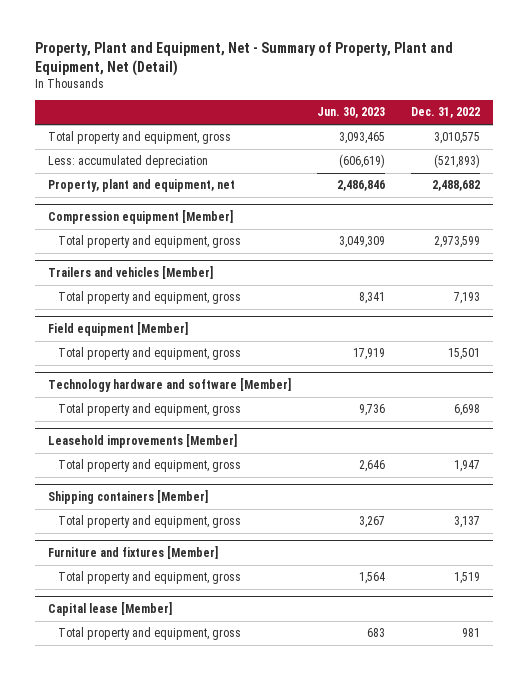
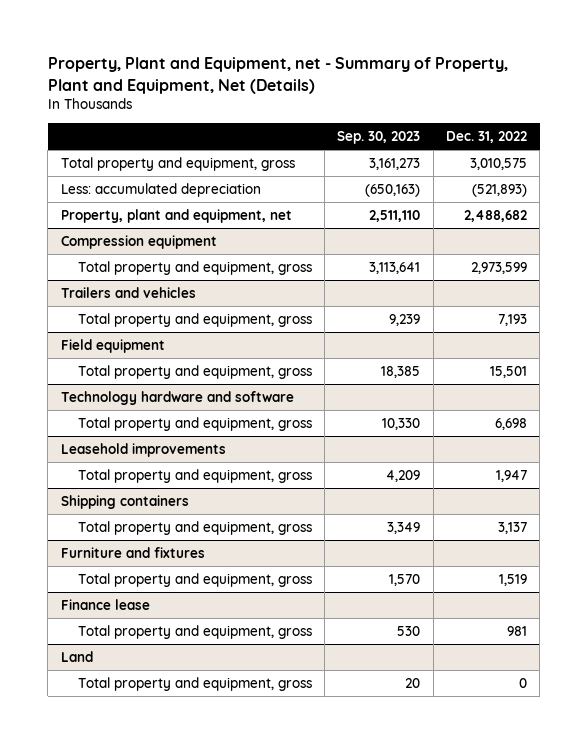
- Property, Plant and Equipment, Net - Summary of Property, Plant and Equipment, Net (Detail)
+ Property, Plant and Equipment, net - Summary of Property, Plant and Equipment, Net (Details)
- | Jun. 30, 2023 | Dec. 31, 2022
+ | Sep. 30, 2023 | Dec. 31, 2022
- Compression equipment [Member]
+ Compression equipment
- Trailers and vehicles [Member]
+ Trailers and vehicles
- Field equipment [Member]
+ Field equipment
- Technology hardware and software [Member]
+ Technology hardware and software
- Leasehold improvements [Member]
+ Leasehold improvements
- Shipping containers [Member]
+ Shipping containers
- Furniture and fixtures [Member]
+ Furniture and fixtures
- Capital lease [Member]
+ Finance lease
+ Land
+ Total property and equipment, gross | 20 | 0

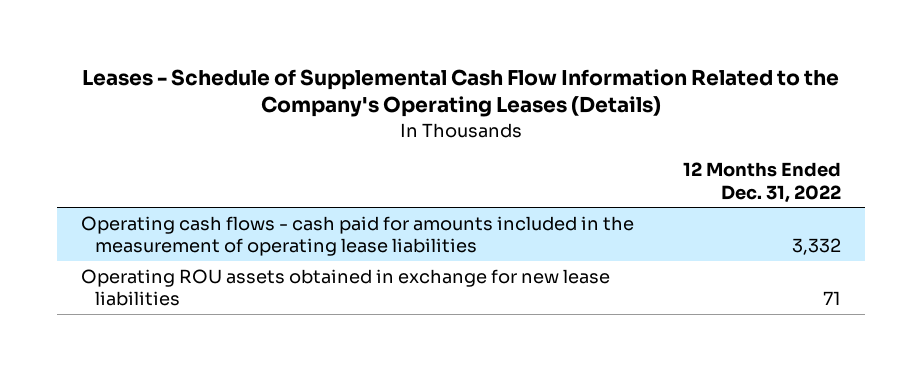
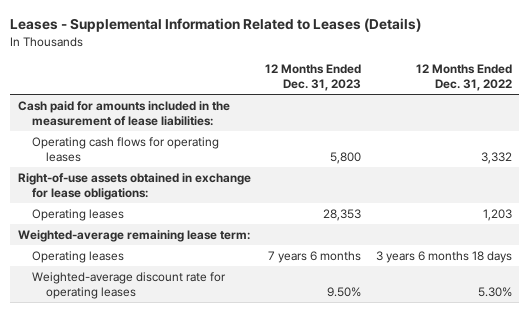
- Leases - Schedule of Supplemental Cash Flow Information Related to the Company's Operating Leases (Details)
+ Leases - Supplemental Information Related to Leases (Details)
- | 12 Months Ended Dec. 31, 2022
+ | 12 Months Ended Dec. 31, 2023 | 12 Months Ended Dec. 31, 2022
- Operating cash flows - cash paid for amounts included in the measurement of operating lease liabilities | 3,332
- Operating ROU assets obtained in exchange for new lease liabilities | 71
+ Cash paid for amounts included in the measurement of lease liabilities:
+ Operating cash flows for operating leases | 5,800 | 3,332
+ Right-of-use assets obtained in exchange for lease obligations:
+ Operating leases | 28,353 | 1,203
+ Weighted-average remaining lease term:
+ Operating leases | 7 years 6 months | 3 years 6 months 18 days
+ Weighted-average discount rate for operating leases | 9.50% | 5.30%

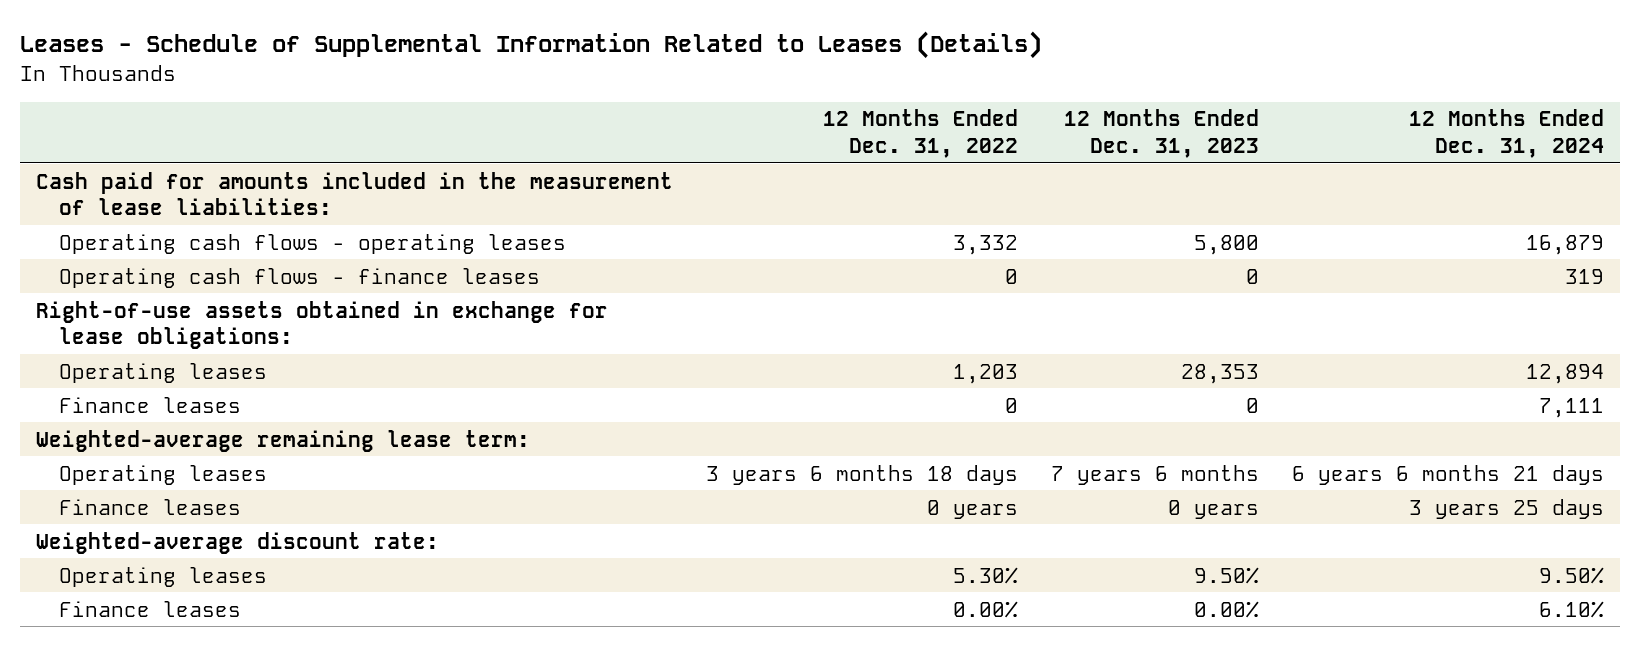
- Leases - Supplemental Information Related to Leases (Details)
+ Leases - Schedule of Supplemental Information Related to Leases (Details)
- | 12 Months Ended Dec. 31, 2023 | 12 Months Ended Dec. 31, 2022
+ | 12 Months Ended Dec. 31, 2022 | 12 Months Ended Dec. 31, 2023 | 12 Months Ended Dec. 31, 2024
- Operating cash flows for operating leases | 5,800 | 3,332
+ Operating cash flows - operating leases | 3,332 | 5,800 | 16,879
+ Operating cash flows - finance leases | 0 | 0 | 319
+ Finance leases | 0 | 0 | 7,111
- Weighted-average discount rate for operating leases | 9.50% | 5.30%
+ Finance leases | 0 years | 0 years | 3 years 25 days
+ Weighted-average discount rate:
+ Operating leases | 5.30% | 9.50% | 9.50%
+ Finance leases | 0.00% | 0.00% | 6.10%

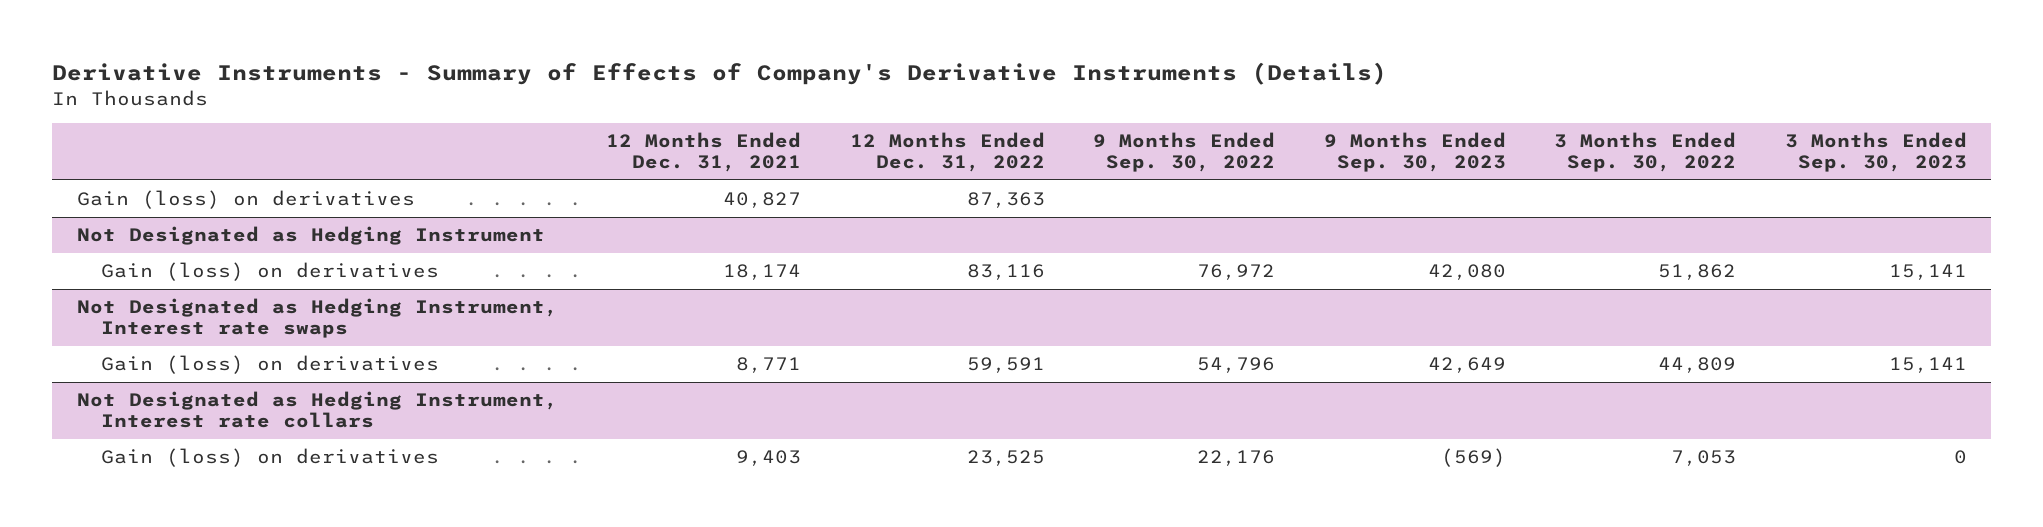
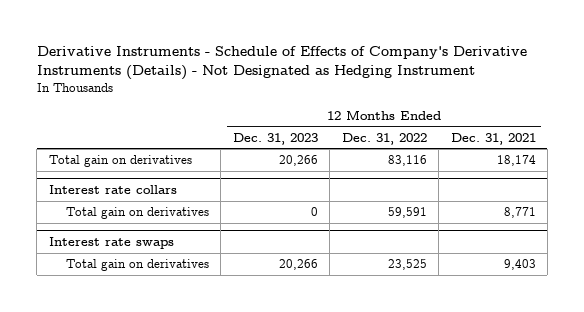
- Derivative Instruments - Summary of Effects of Company's Derivative Instruments (Details)
+ Derivative Instruments - Schedule of Effects of Company's Derivative Instruments (Details) - Not Designated as Hedging Instrument
- | 12 Months Ended Dec. 31, 2021 | 12 Months Ended Dec. 31, 2022 | 9 Months Ended Sep. 30, 2022 | 9 Months Ended Sep. 30, 2023 | 3 Months Ended Sep. 30, 2022 | 3 Months Ended Sep. 30, 2023
+ | 12 Months Ended Dec. 31, 2023 | 12 Months Ended Dec. 31, 2022 | 12 Months Ended Dec. 31, 2021
- Gain (loss) on derivatives | 40,827 | 87,363 | | | |
- Not Designated as Hedging Instrument
- Gain (loss) on derivatives | 18,174 | 83,116 | 76,972 | 42,080 | 51,862 | 15,141
- Not Designated as Hedging Instrument, Interest rate swaps
- Gain (loss) on derivatives | 8,771 | 59,591 | 54,796 | 42,649 | 44,809 | 15,141
- Not Designated as Hedging Instrument, Interest rate collars
- Gain (loss) on derivatives | 9,403 | 23,525 | 22,176 | (569) | 7,053 | 0
+ Total gain on derivatives | 20,266 | 83,116 | 18,174
+ Interest rate collars
+ Total gain on derivatives | 0 | 59,591 | 8,771
+ Interest rate swaps
+ Total gain on derivatives | 20,266 | 23,525 | 9,403

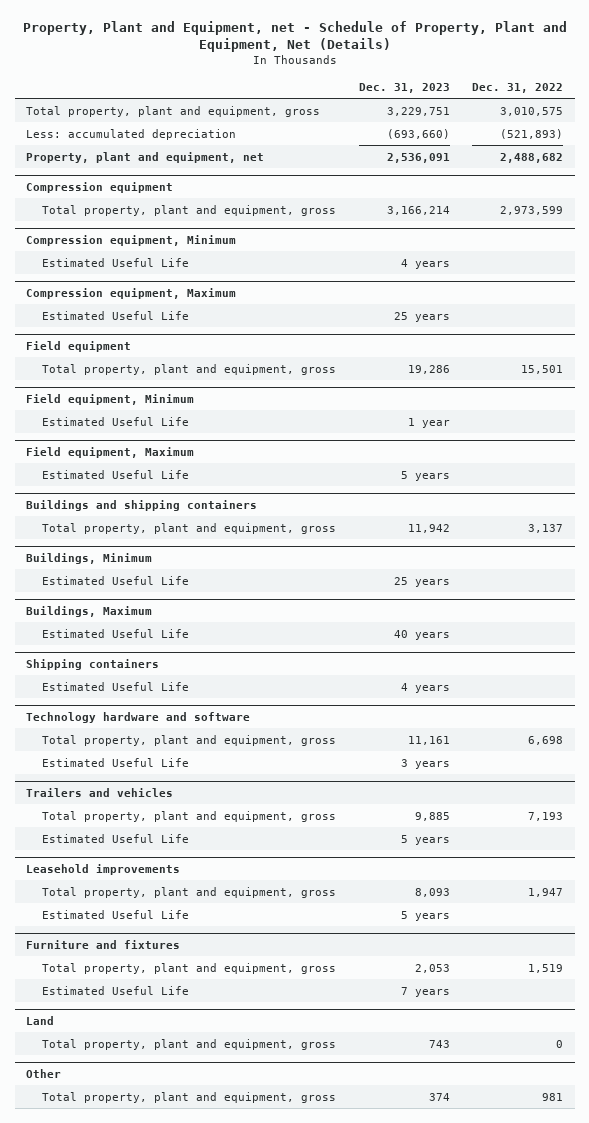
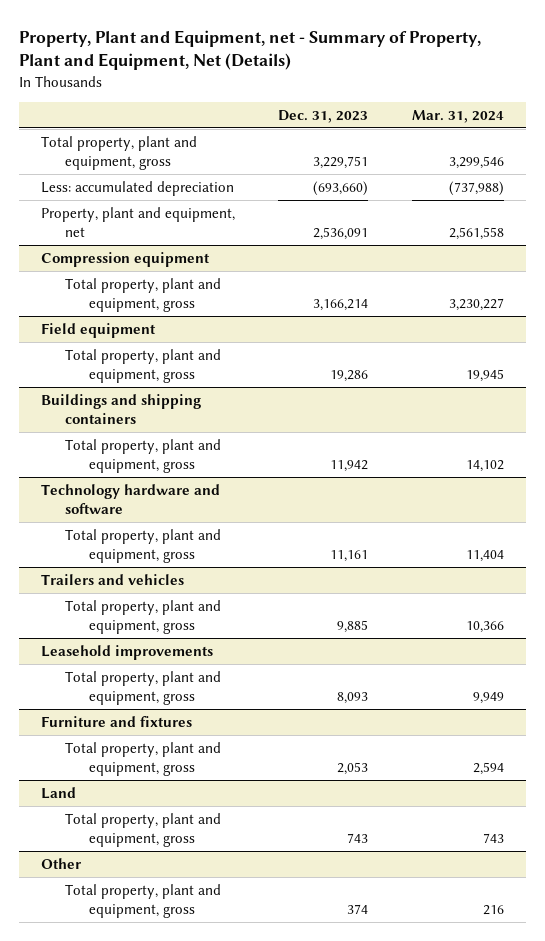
- Property, Plant and Equipment, net - Schedule of Property, Plant and Equipment, Net (Details)
+ Property, Plant and Equipment, net - Summary of Property, Plant and Equipment, Net (Details)
- | Dec. 31, 2023 | Dec. 31, 2022
+ | Dec. 31, 2023 | Mar. 31, 2024
- Compression equipment, Minimum
- Estimated Useful Life | 4 years |
- Compression equipment, Maximum
- Estimated Useful Life | 25 years |
- Field equipment, Minimum
- Estimated Useful Life | 1 year |
- Field equipment, Maximum
- Estimated Useful Life | 5 years |
- Buildings, Minimum
- Estimated Useful Life | 25 years |
- Buildings, Maximum
- Estimated Useful Life | 40 years |
- Shipping containers
- Estimated Useful Life | 4 years |
@ Technology hardware and software
- Estimated Useful Life | 3 years |
@ Trailers and vehicles
- Estimated Useful Life | 5 years |
@ Leasehold improvements
- Estimated Useful Life | 5 years |
@ Furniture and fixtures
- Estimated Useful Life | 7 years |

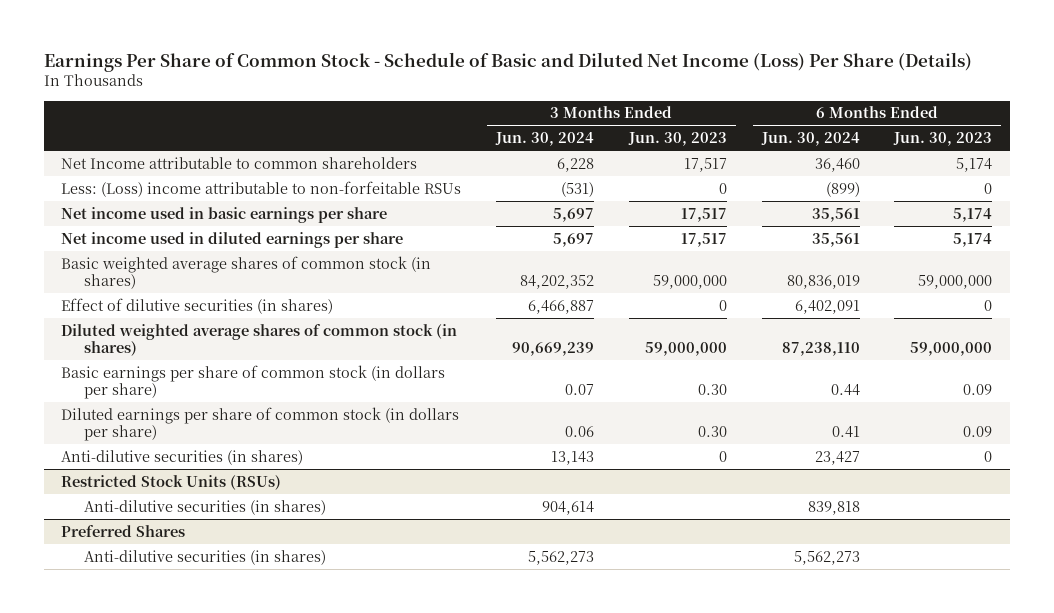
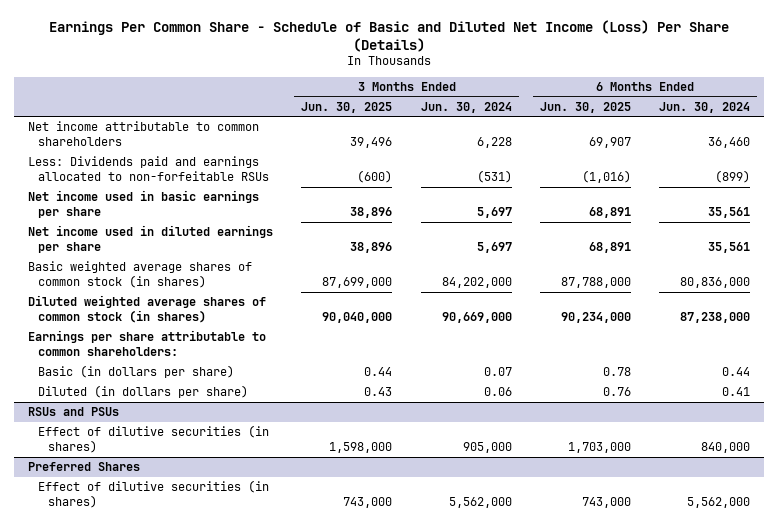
- Earnings Per Share of Common Stock - Schedule of Basic and Diluted Net Income (Loss) Per Share (Details)
+ Earnings Per Common Share - Schedule of Basic and Diluted Net Income (Loss) Per Share (Details)
- | 3 Months Ended Jun. 30, 2024 | 3 Months Ended Jun. 30, 2023 | 6 Months Ended Jun. 30, 2024 | 6 Months Ended Jun. 30, 2023
+ | 3 Months Ended Jun. 30, 2025 | 3 Months Ended Jun. 30, 2024 | 6 Months Ended Jun. 30, 2025 | 6 Months Ended Jun. 30, 2024
- Net Income attributable to common shareholders | 6,228 | 17,517 | 36,460 | 5,174
- Less: (Loss) income attributable to non-forfeitable RSUs | (531) | 0 | (899) | 0
+ Net income attributable to common shareholders | 39,496 | 6,228 | 69,907 | 36,460
+ Less: Dividends paid and earnings allocated to non-forfeitable RSUs | (600) | (531) | (1,016) | (899)
- Basic weighted average shares of common stock (in shares) | 84,202,352 | 59,000,000 | 80,836,019 | 59,000,000
- Effect of dilutive securities (in shares) | 6,466,887 | 0 | 6,402,091 | 0
- Diluted weighted average shares of common stock (in shares) | 90,669,239 | 59,000,000 | 87,238,110 | 59,000,000
- Basic earnings per share of common stock (in dollars per share) | 0.07 | 0.30 | 0.44 | 0.09
- Diluted earnings per share of common stock (in dollars per share) | 0.06 | 0.30 | 0.41 | 0.09
- Anti-dilutive securities (in shares) | 13,143 | 0 | 23,427 | 0
- Restricted Stock Units (RSUs)
- Anti-dilutive securities (in shares) | 904,614 | | 839,818 |
+ Basic weighted average shares of common stock (in shares) | 87,699,000 | 84,202,000 | 87,788,000 | 80,836,000
+ Diluted weighted average shares of common stock (in shares) | 90,040,000 | 90,669,000 | 90,234,000 | 87,238,000
+ Earnings per share attributable to common shareholders:
+ Basic (in dollars per share) | 0.44 | 0.07 | 0.78 | 0.44
+ Diluted (in dollars per share) | 0.43 | 0.06 | 0.76 | 0.41
+ RSUs and PSUs
+ Effect of dilutive securities (in shares) | 1,598,000 | 905,000 | 1,703,000 | 840,000
@ Preferred Shares
- Anti-dilutive securities (in shares) | 5,562,273 | | 5,562,273 |
+ Effect of dilutive securities (in shares) | 743,000 | 5,562,000 | 743,000 | 5,562,000

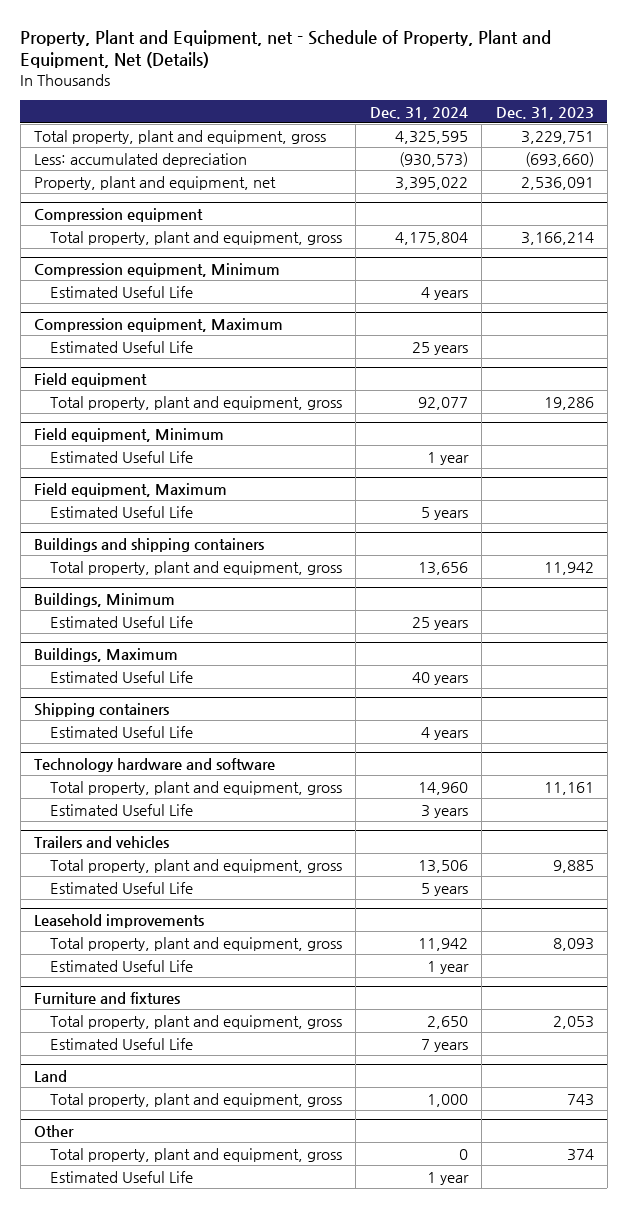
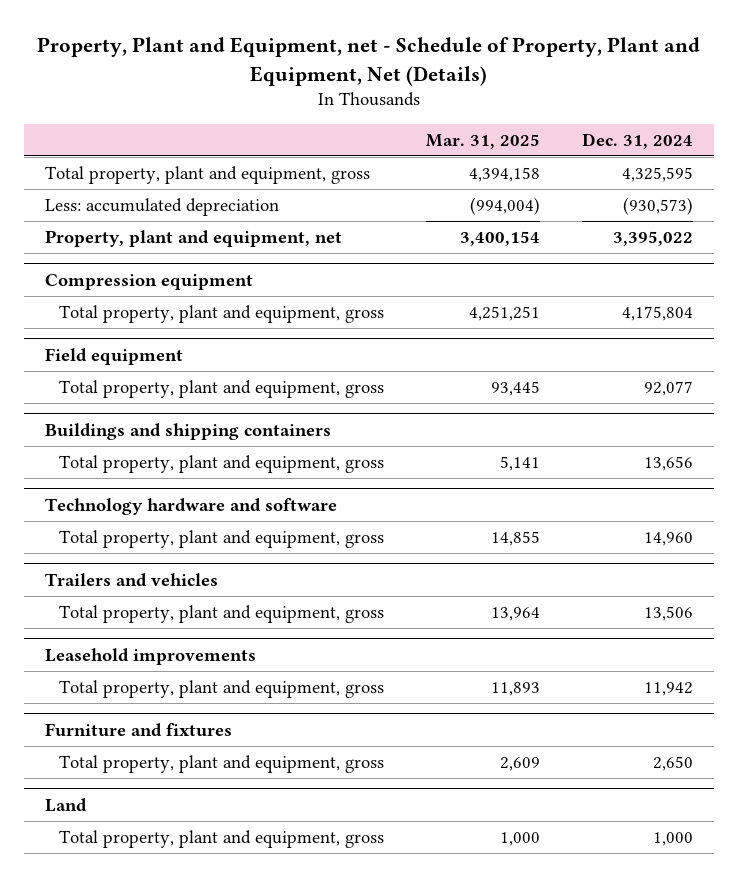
- | Dec. 31, 2024 | Dec. 31, 2023
+ | Mar. 31, 2025 | Dec. 31, 2024
- Compression equipment, Minimum
- Estimated Useful Life | 4 years |
- Compression equipment, Maximum
- Estimated Useful Life | 25 years |
- Field equipment, Minimum
- Estimated Useful Life | 1 year |
- Field equipment, Maximum
- Estimated Useful Life | 5 years |
- Buildings, Minimum
- Estimated Useful Life | 25 years |
- Buildings, Maximum
- Estimated Useful Life | 40 years |
- Shipping containers
- Estimated Useful Life | 4 years |
@ Technology hardware and software
- Estimated Useful Life | 3 years |
@ Trailers and vehicles
- Estimated Useful Life | 5 years |
@ Leasehold improvements
- Estimated Useful Life | 1 year |
@ Furniture and fixtures
- Estimated Useful Life | 7 years |
- Other
- Total property, plant and equipment, gross | 0 | 374
- Estimated Useful Life | 1 year |

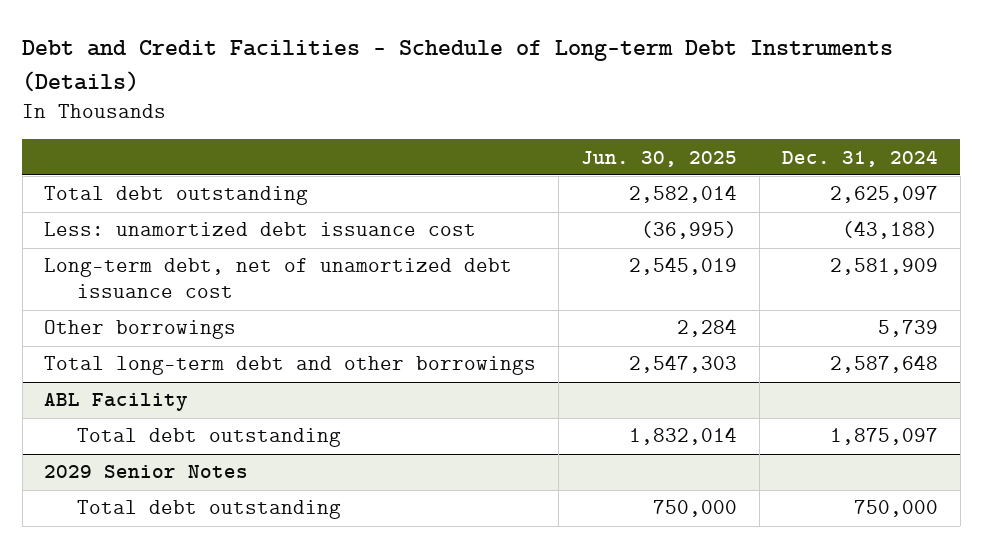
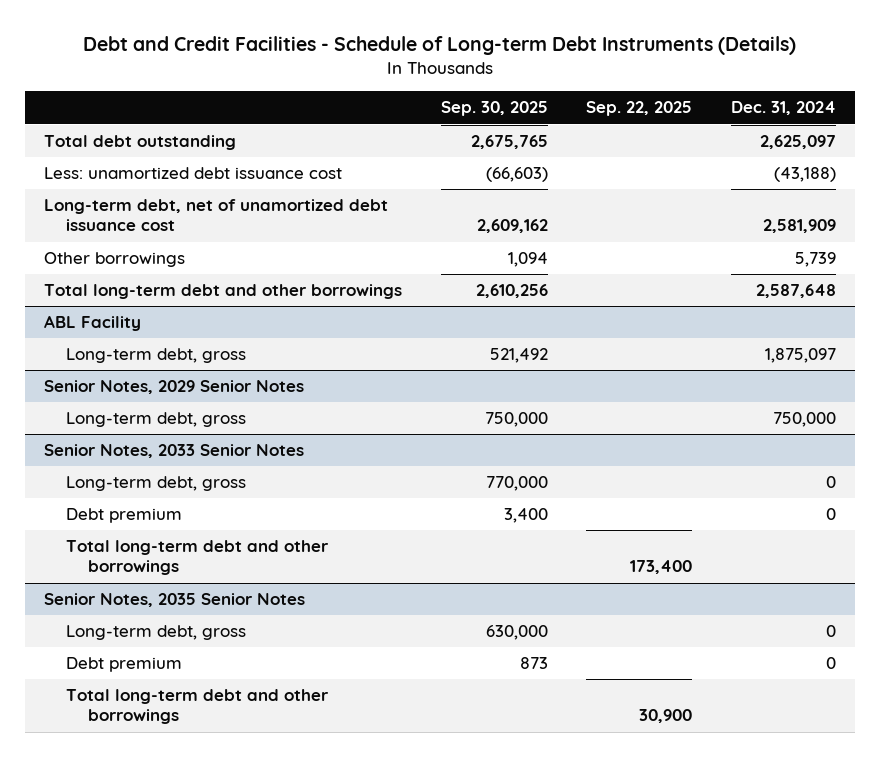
- | Jun. 30, 2025 | Dec. 31, 2024
+ | Sep. 30, 2025 | Sep. 22, 2025 | Dec. 31, 2024
@ ABL Facility
- Total debt outstanding | 1,832,014 | 1,875,097
- 2029 Senior Notes
- Total debt outstanding | 750,000 | 750,000
@ ABL Facility
+ Long-term debt, gross | 521,492 | | 1,875,097
+ Senior Notes, 2029 Senior Notes
+ Long-term debt, gross | 750,000 | | 750,000
+ Senior Notes, 2033 Senior Notes
+ Long-term debt, gross | 770,000 | | 0
+ Debt premium | 3,400 | | 0
+ Total long-term debt and other borrowings | | 173,400 |
+ Senior Notes, 2035 Senior Notes
+ Long-term debt, gross | 630,000 | | 0
+ Debt premium | 873 | | 0
+ Total long-term debt and other borrowings | | 30,900 |

